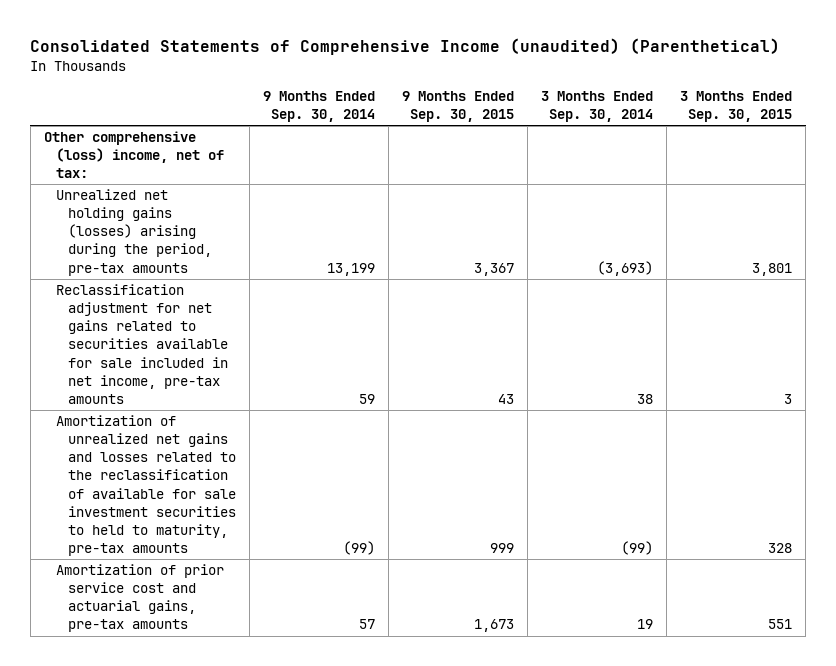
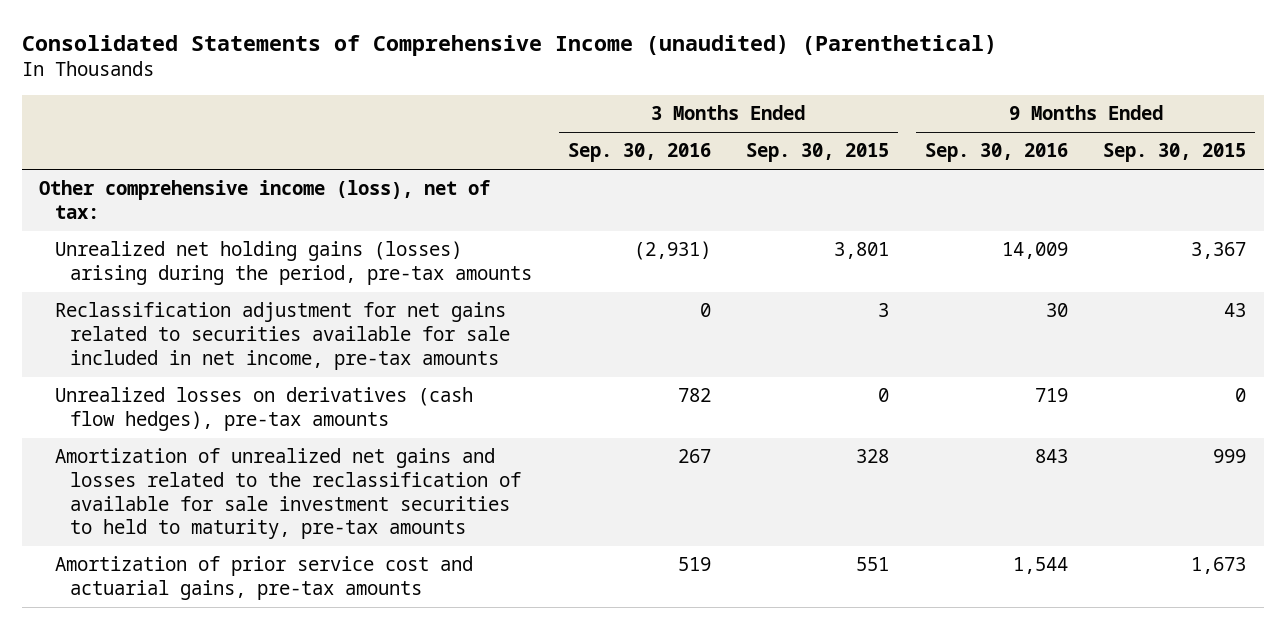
- | 9 Months Ended Sep. 30, 2014 | 9 Months Ended Sep. 30, 2015 | 3 Months Ended Sep. 30, 2014 | 3 Months Ended Sep. 30, 2015
+ | 3 Months Ended Sep. 30, 2016 | 3 Months Ended Sep. 30, 2015 | 9 Months Ended Sep. 30, 2016 | 9 Months Ended Sep. 30, 2015
- Other comprehensive (loss) income, net of tax:
+ Other comprehensive income (loss), net of tax:
+ Unrealized losses on derivatives (cash flow hedges), pre-tax amounts | 782 | 0 | 719 | 0

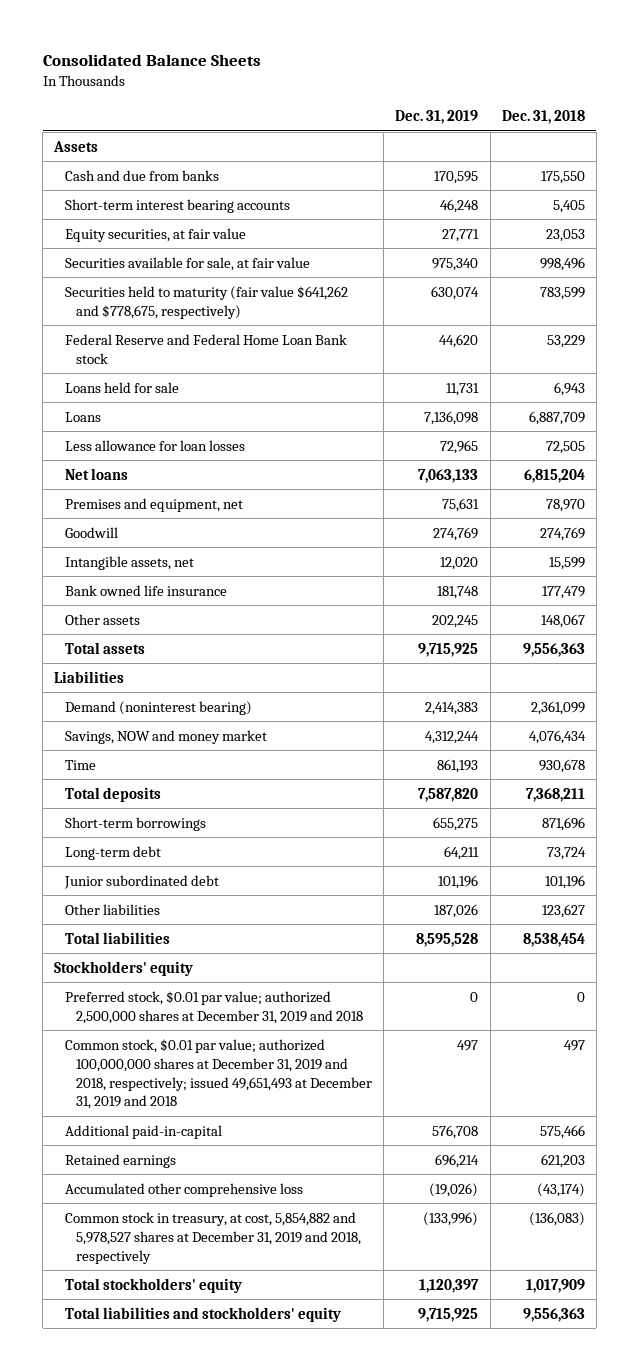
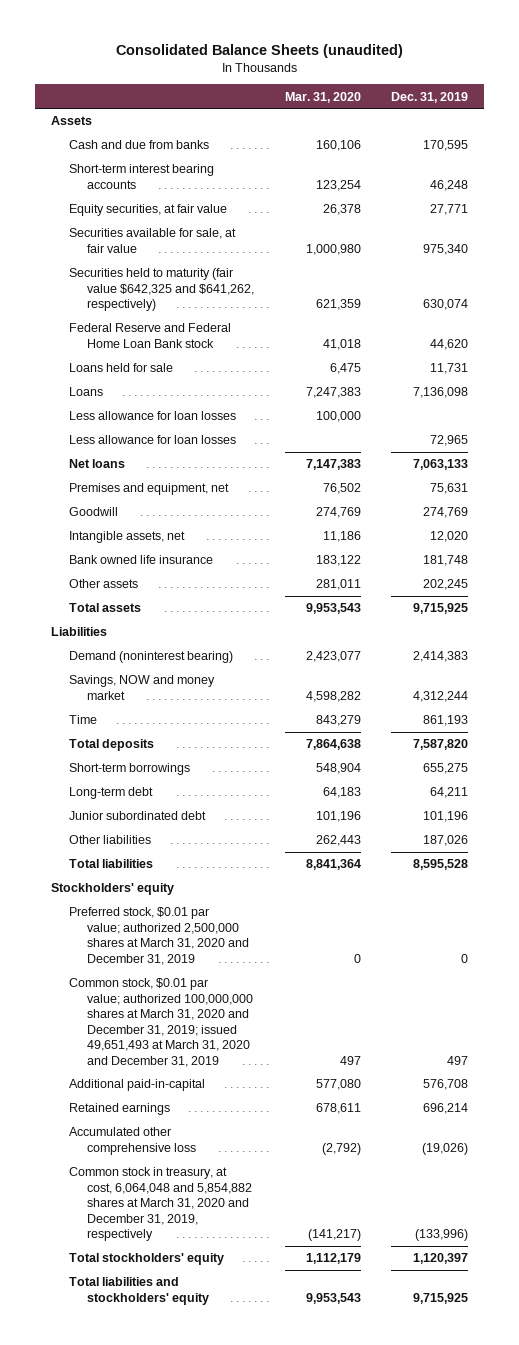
- Consolidated Balance Sheets
+ Consolidated Balance Sheets (unaudited)
- | Dec. 31, 2019 | Dec. 31, 2018
+ | Mar. 31, 2020 | Dec. 31, 2019
- Securities held to maturity (fair value $641,262 and $778,675, respectively) | 630,074 | 783,599
+ Securities held to maturity (fair value $642,325 and $641,262, respectively) | 621,359 | 630,074
+ Less allowance for loan losses | 100,000 |
- Preferred stock, $0.01 par value; authorized 2,500,000 shares at December 31, 2019 and 2018 | 0 | 0
- Common stock, $0.01 par value; authorized 100,000,000 shares at December 31, 2019 and 2018, respectively; issued 49,651,493 at December 31, 2019 and 2018 | 497 | 497
+ Preferred stock, $0.01 par value; authorized 2,500,000 shares at March 31, 2020 and December 31, 2019 | 0 | 0
+ Common stock, $0.01 par value; authorized 100,000,000 shares at March 31, 2020 and December 31, 2019; issued 49,651,493 at March 31, 2020 and December 31, 2019 | 497 | 497
- Common stock in treasury, at cost, 5,854,882 and 5,978,527 shares at December 31, 2019 and 2018, respectively | (133,996) | (136,083)
+ Common stock in treasury, at cost, 6,064,048 and 5,854,882 shares at March 31, 2020 and December 31, 2019, respectively | (141,217) | (133,996)

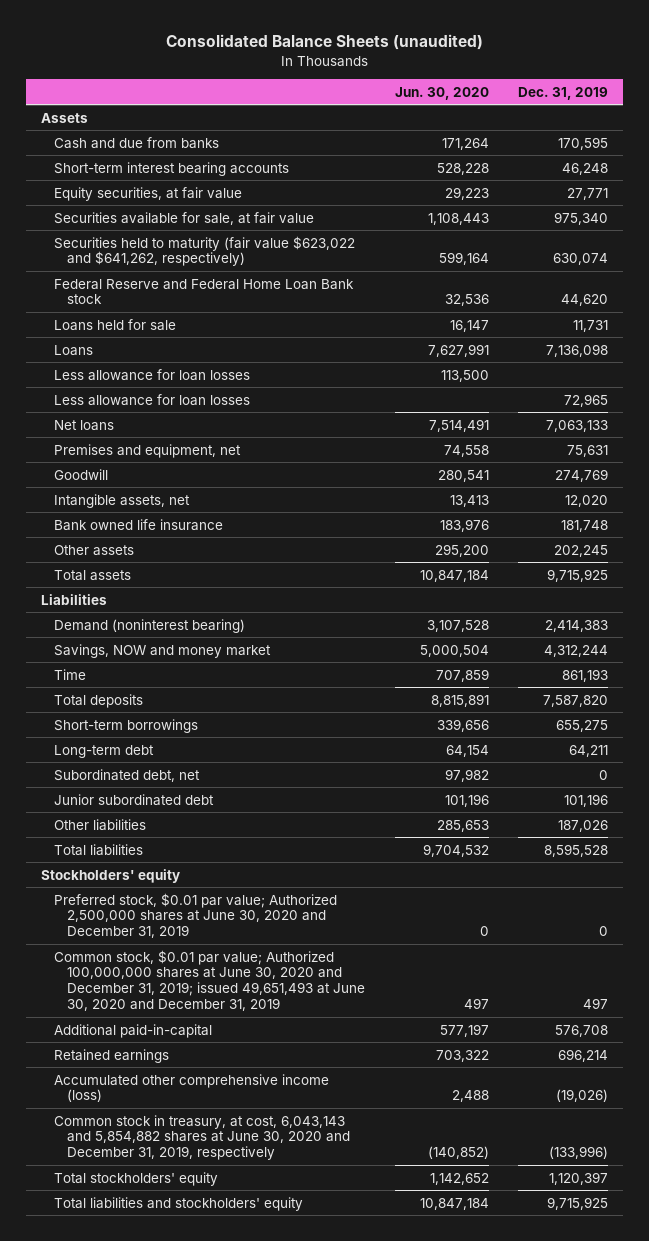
- | Mar. 31, 2020 | Dec. 31, 2019
+ | Jun. 30, 2020 | Dec. 31, 2019
- Securities held to maturity (fair value $642,325 and $641,262, respectively) | 621,359 | 630,074
+ Securities held to maturity (fair value $623,022 and $641,262, respectively) | 599,164 | 630,074
+ Subordinated debt, net | 97,982 | 0
- Preferred stock, $0.01 par value; authorized 2,500,000 shares at March 31, 2020 and December 31, 2019 | 0 | 0
- Common stock, $0.01 par value; authorized 100,000,000 shares at March 31, 2020 and December 31, 2019; issued 49,651,493 at March 31, 2020 and December 31, 2019 | 497 | 497
+ Preferred stock, $0.01 par value; Authorized 2,500,000 shares at June 30, 2020 and December 31, 2019 | 0 | 0
+ Common stock, $0.01 par value; Authorized 100,000,000 shares at June 30, 2020 and December 31, 2019; issued 49,651,493 at June 30, 2020 and December 31, 2019 | 497 | 497
- Accumulated other comprehensive loss | (2,792) | (19,026)
- Common stock in treasury, at cost, 6,064,048 and 5,854,882 shares at March 31, 2020 and December 31, 2019, respectively | (141,217) | (133,996)
+ Accumulated other comprehensive income (loss) | 2,488 | (19,026)
+ Common stock in treasury, at cost, 6,043,143 and 5,854,882 shares at June 30, 2020 and December 31, 2019, respectively | (140,852) | (133,996)

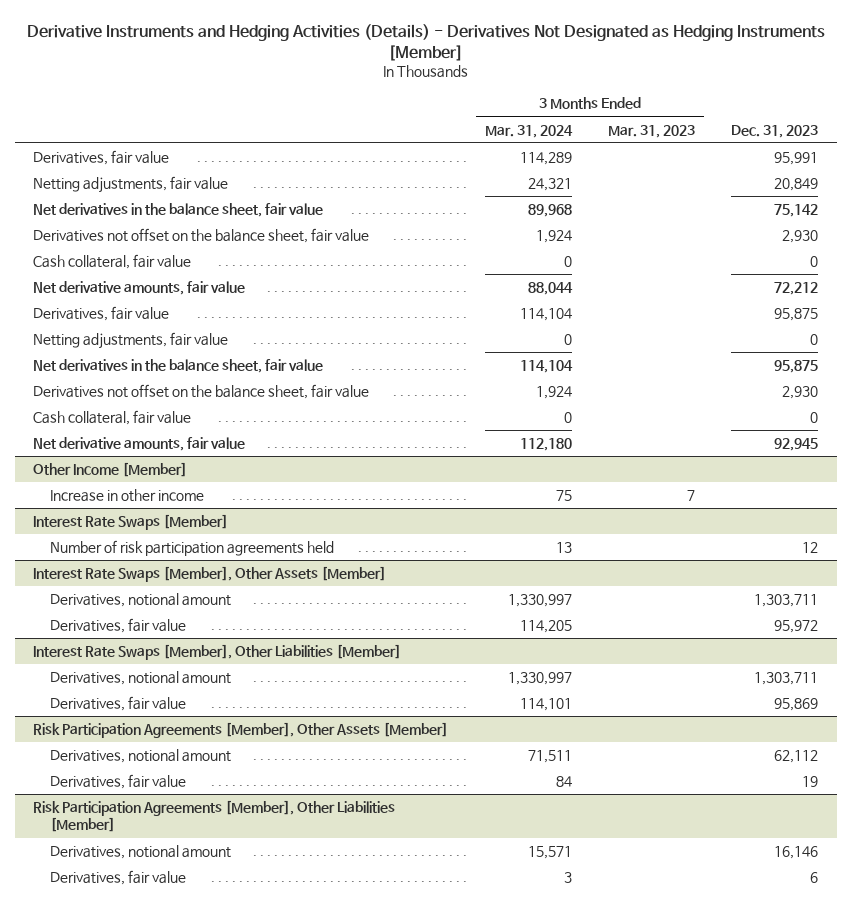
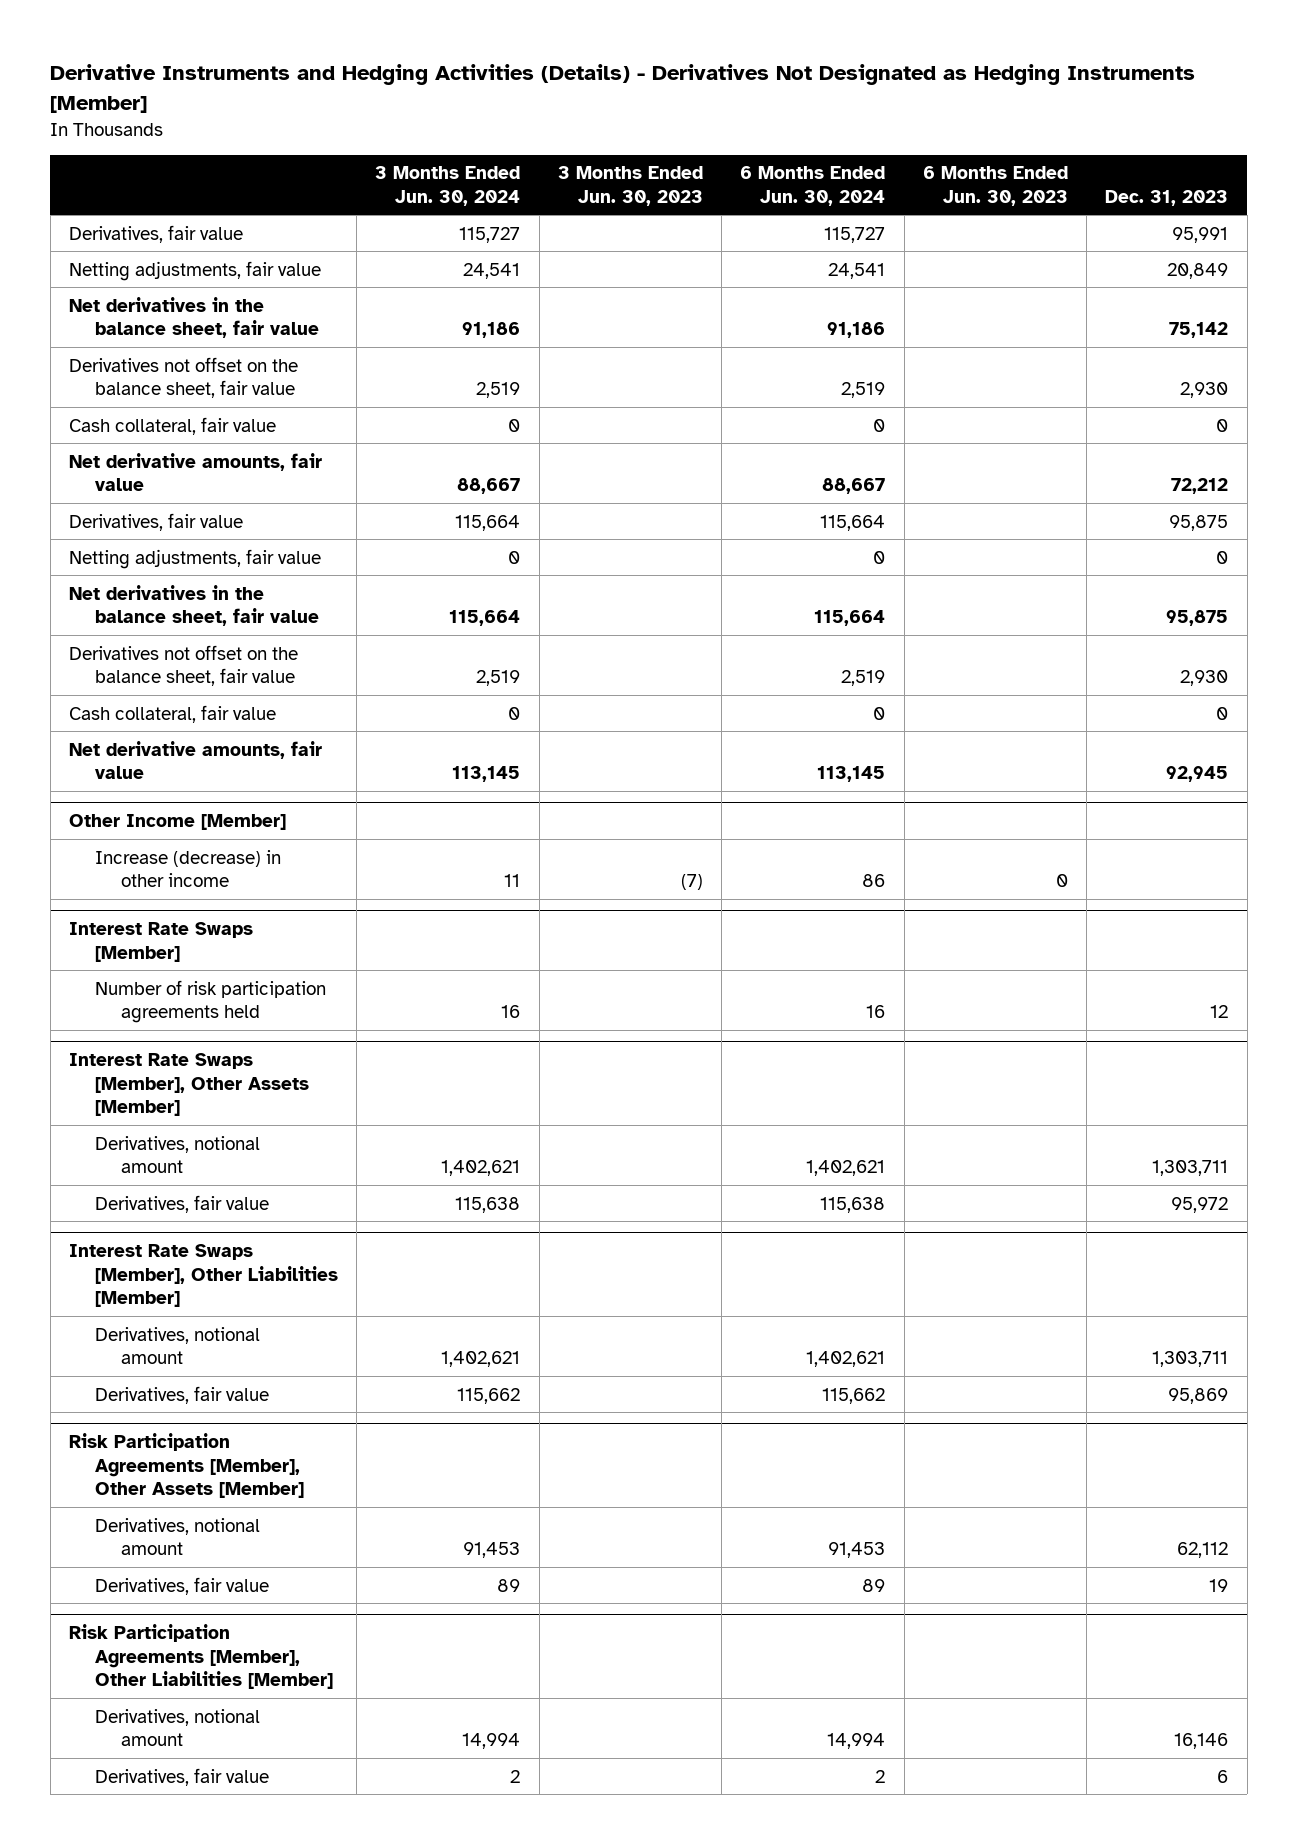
- | 3 Months Ended Mar. 31, 2024 | 3 Months Ended Mar. 31, 2023 | Dec. 31, 2023
+ | 3 Months Ended Jun. 30, 2024 | 3 Months Ended Jun. 30, 2023 | 6 Months Ended Jun. 30, 2024 | 6 Months Ended Jun. 30, 2023 | Dec. 31, 2023
@ Other Income [Member]
- Increase in other income | 75 | 7 |
+ Increase (decrease) in other income | 11 | (7) | 86 | 0 |

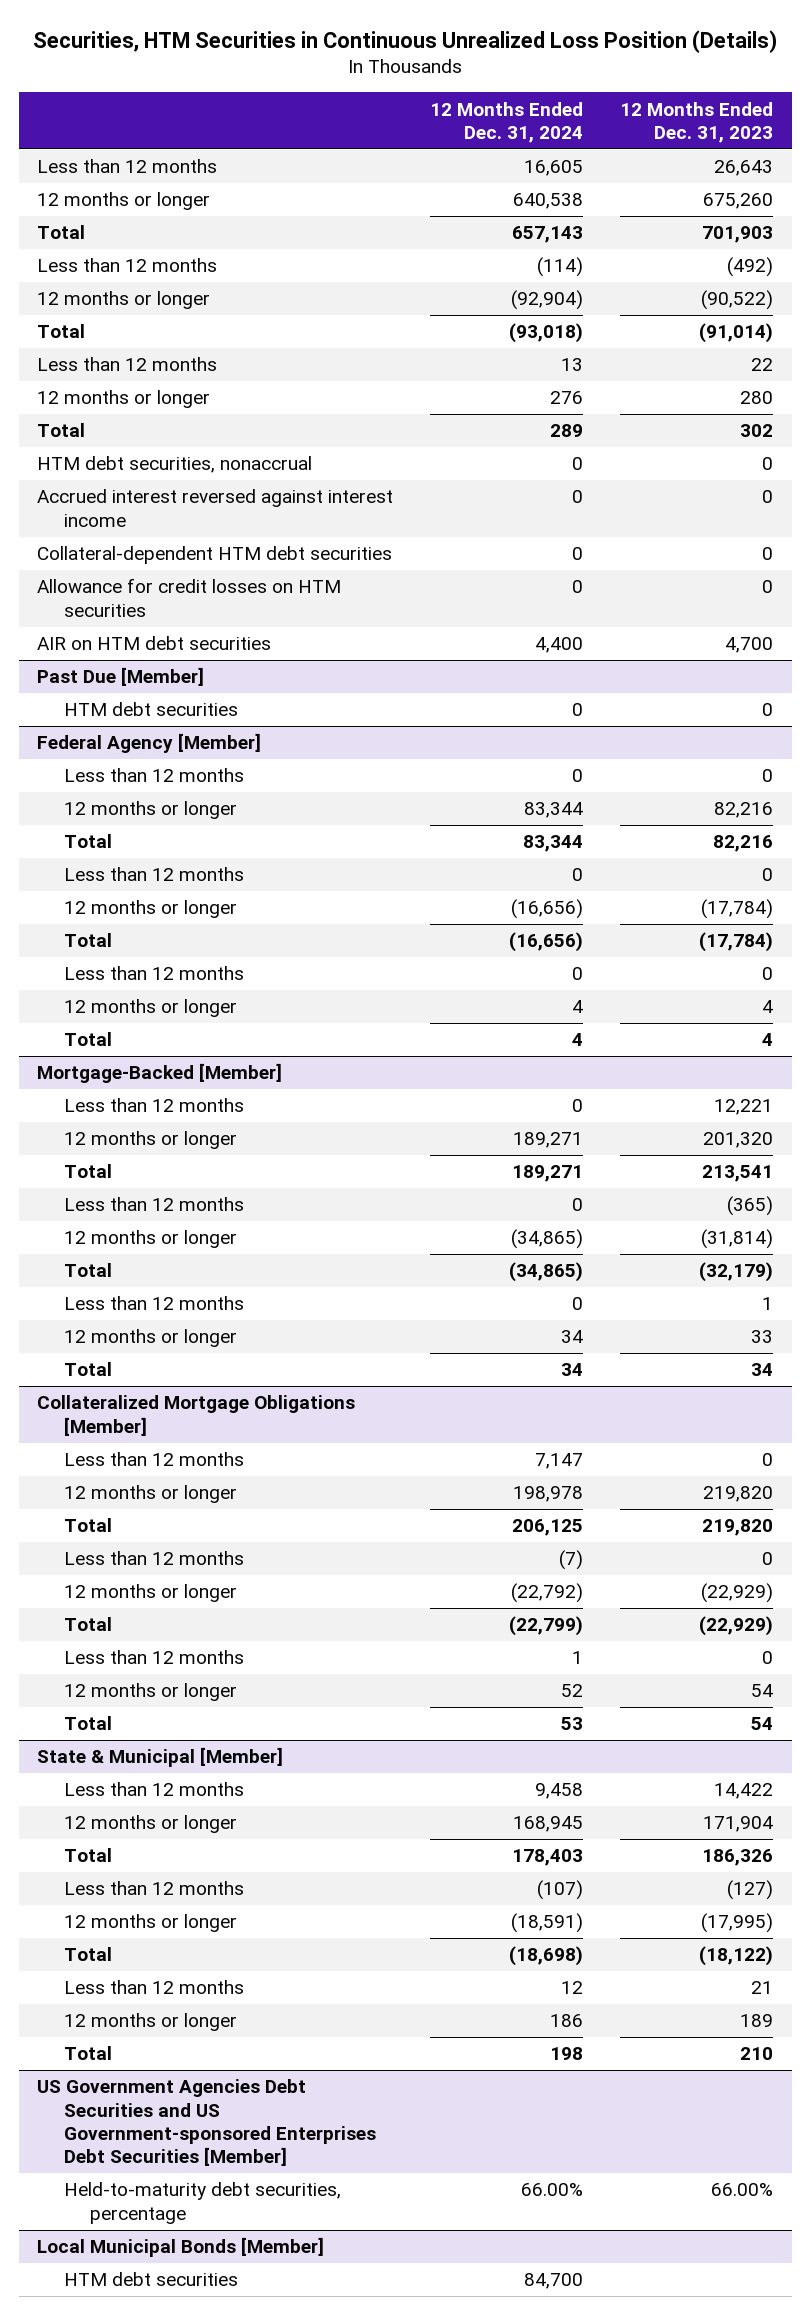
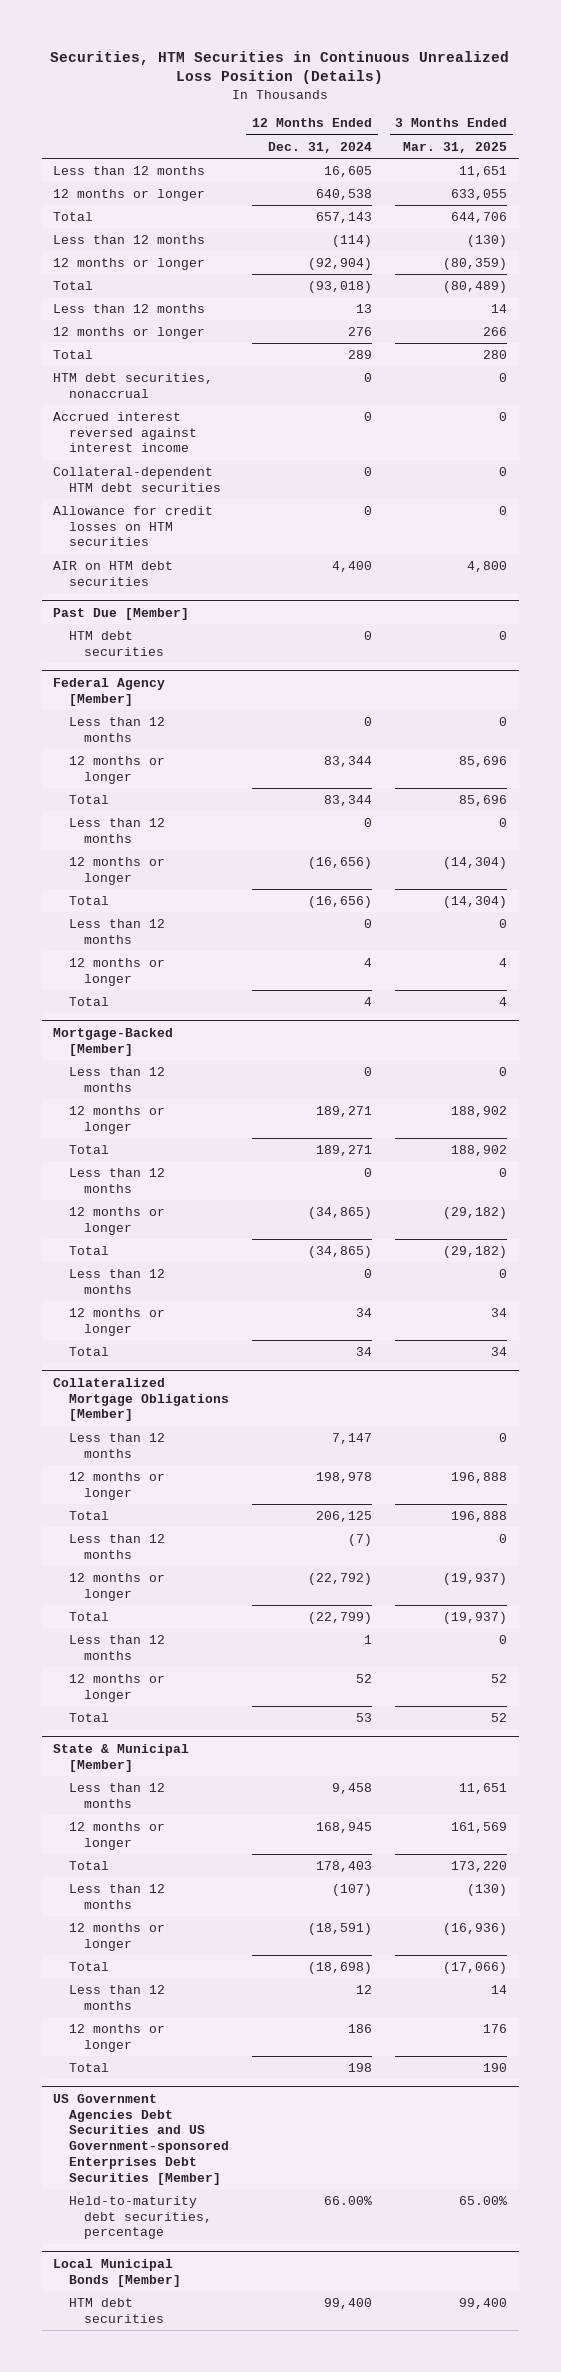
- | 12 Months Ended Dec. 31, 2024 | 12 Months Ended Dec. 31, 2023
+ | 12 Months Ended Dec. 31, 2024 | 3 Months Ended Mar. 31, 2025
@ Local Municipal Bonds [Member]
- HTM debt securities | 84,700 |
+ HTM debt securities | 99,400 | 99,400

